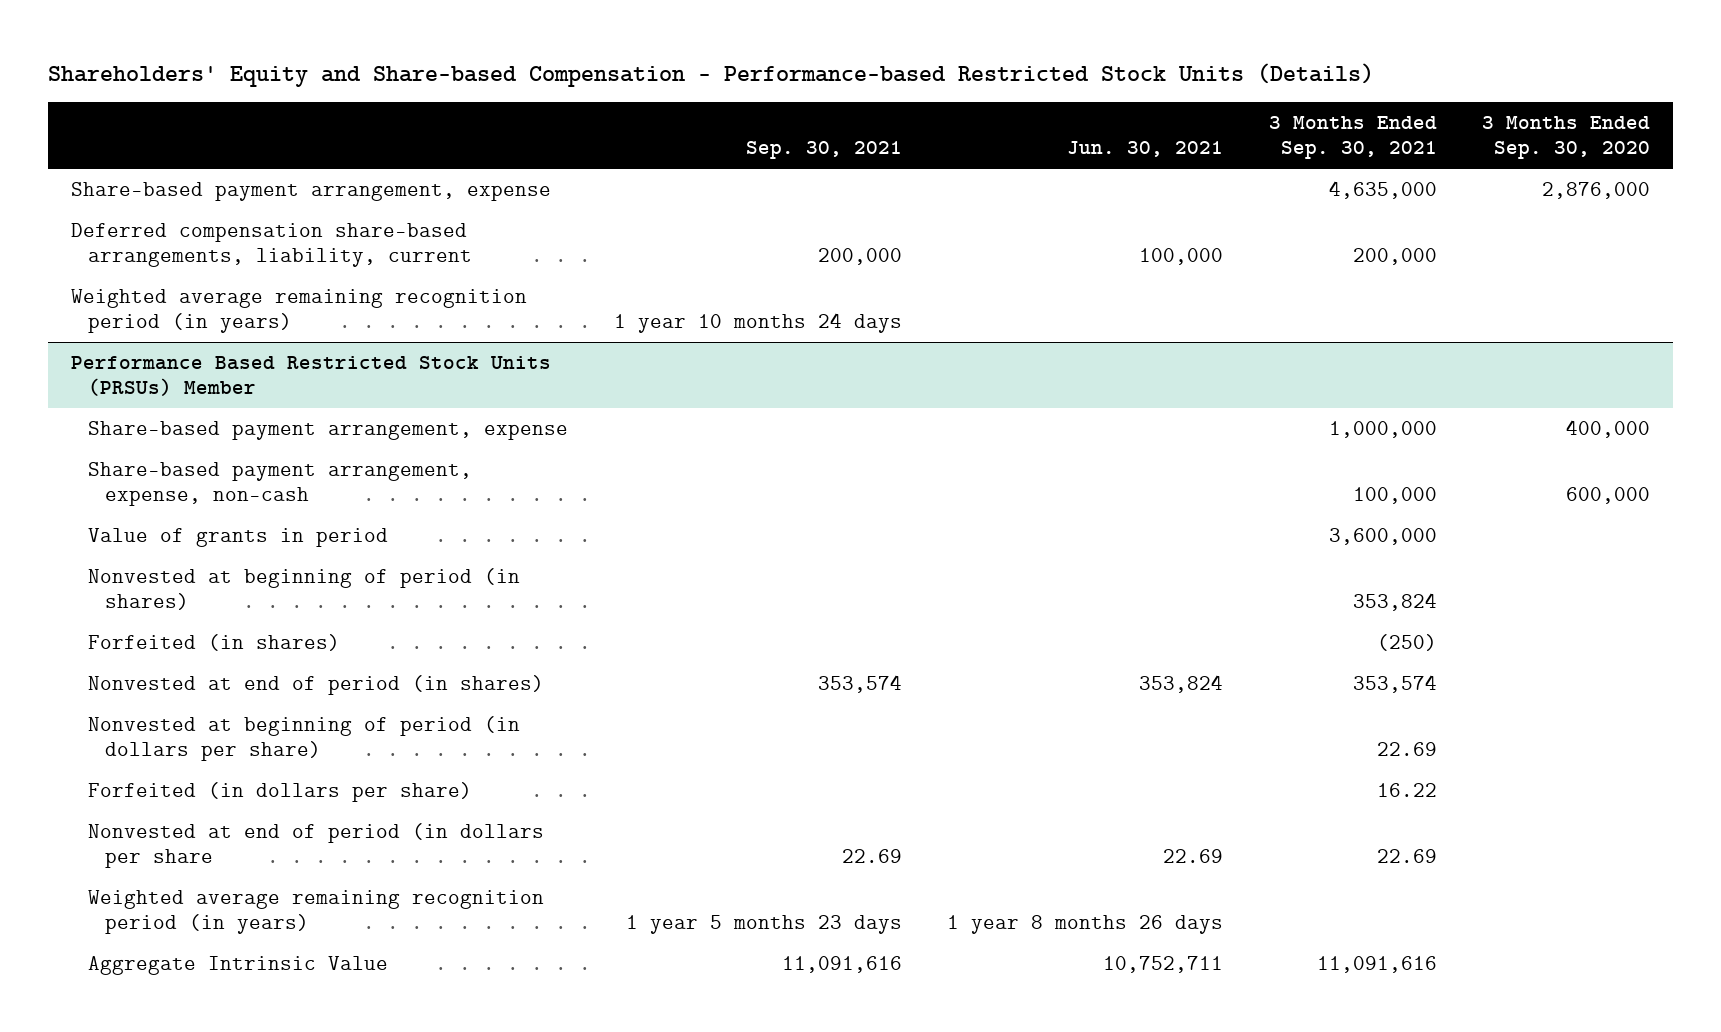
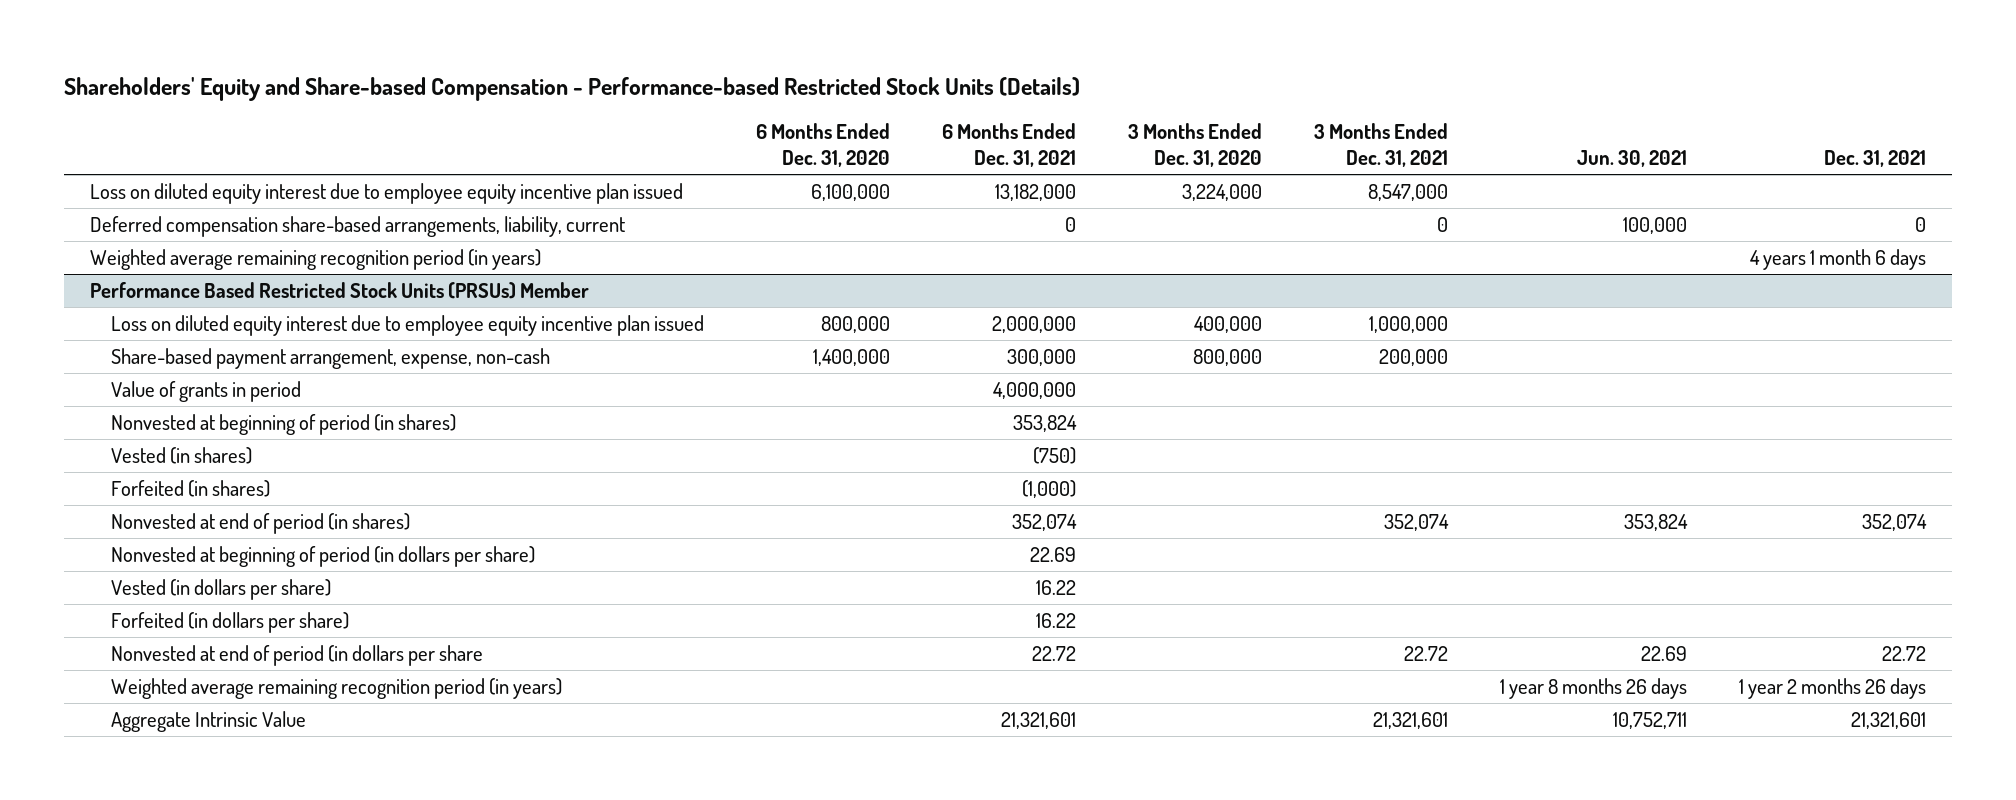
- | Sep. 30, 2021 | Jun. 30, 2021 | 3 Months Ended Sep. 30, 2021 | 3 Months Ended Sep. 30, 2020
+ | 6 Months Ended Dec. 31, 2020 | 6 Months Ended Dec. 31, 2021 | 3 Months Ended Dec. 31, 2020 | 3 Months Ended Dec. 31, 2021 | Jun. 30, 2021 | Dec. 31, 2021
- Share-based payment arrangement, expense | | | 4,635,000 | 2,876,000
+ Loss on diluted equity interest due to employee equity incentive plan issued | 6,100,000 | 13,182,000 | 3,224,000 | 8,547,000 | |
@ Performance Based Restricted Stock Units (PRSUs) Member
- Share-based payment arrangement, expense | | | 1,000,000 | 400,000
+ Loss on diluted equity interest due to employee equity incentive plan issued | 800,000 | 2,000,000 | 400,000 | 1,000,000 | |
+ Vested (in shares) | | (750) | | | |
+ Vested (in dollars per share) | | 16.22 | | | |

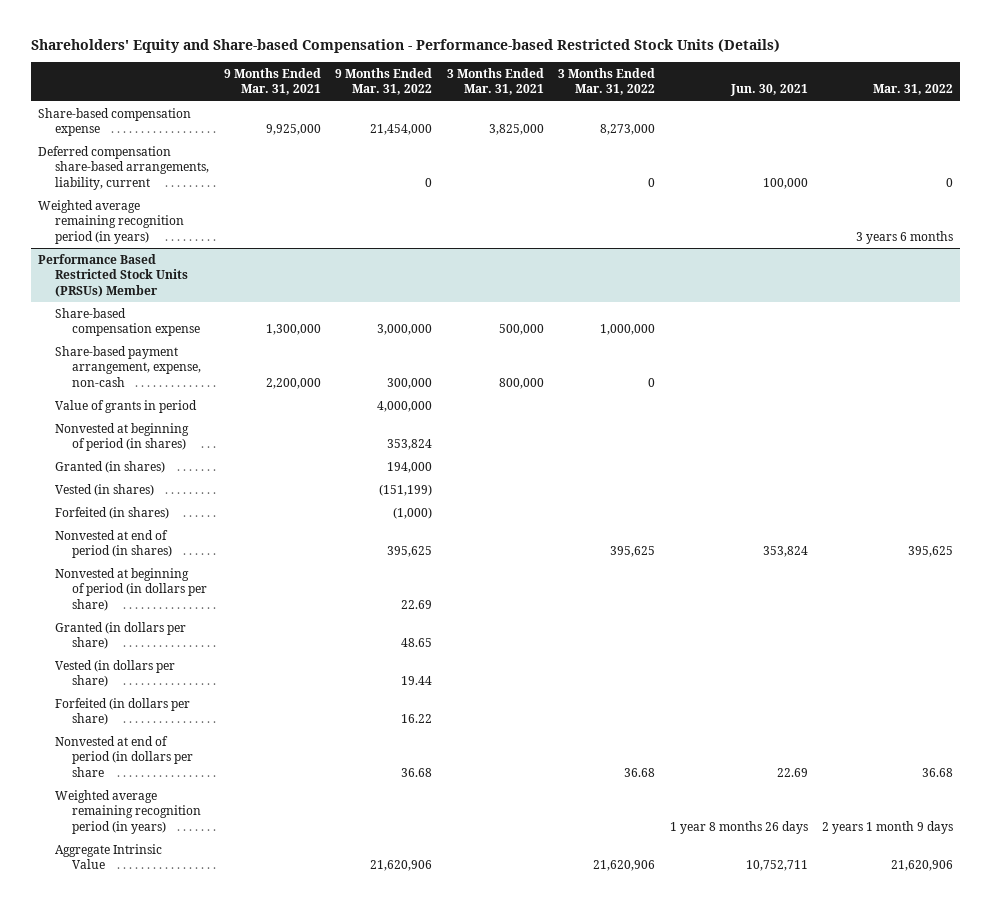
- | 6 Months Ended Dec. 31, 2020 | 6 Months Ended Dec. 31, 2021 | 3 Months Ended Dec. 31, 2020 | 3 Months Ended Dec. 31, 2021 | Jun. 30, 2021 | Dec. 31, 2021
+ | 9 Months Ended Mar. 31, 2021 | 9 Months Ended Mar. 31, 2022 | 3 Months Ended Mar. 31, 2021 | 3 Months Ended Mar. 31, 2022 | Jun. 30, 2021 | Mar. 31, 2022
- Loss on diluted equity interest due to employee equity incentive plan issued | 6,100,000 | 13,182,000 | 3,224,000 | 8,547,000 | |
+ Share-based compensation expense | 9,925,000 | 21,454,000 | 3,825,000 | 8,273,000 | |
@ Performance Based Restricted Stock Units (PRSUs) Member
- Loss on diluted equity interest due to employee equity incentive plan issued | 800,000 | 2,000,000 | 400,000 | 1,000,000 | |
+ Share-based compensation expense | 1,300,000 | 3,000,000 | 500,000 | 1,000,000 | |
+ Granted (in shares) | | 194,000 | | | |
+ Granted (in dollars per share) | | 48.65 | | | |

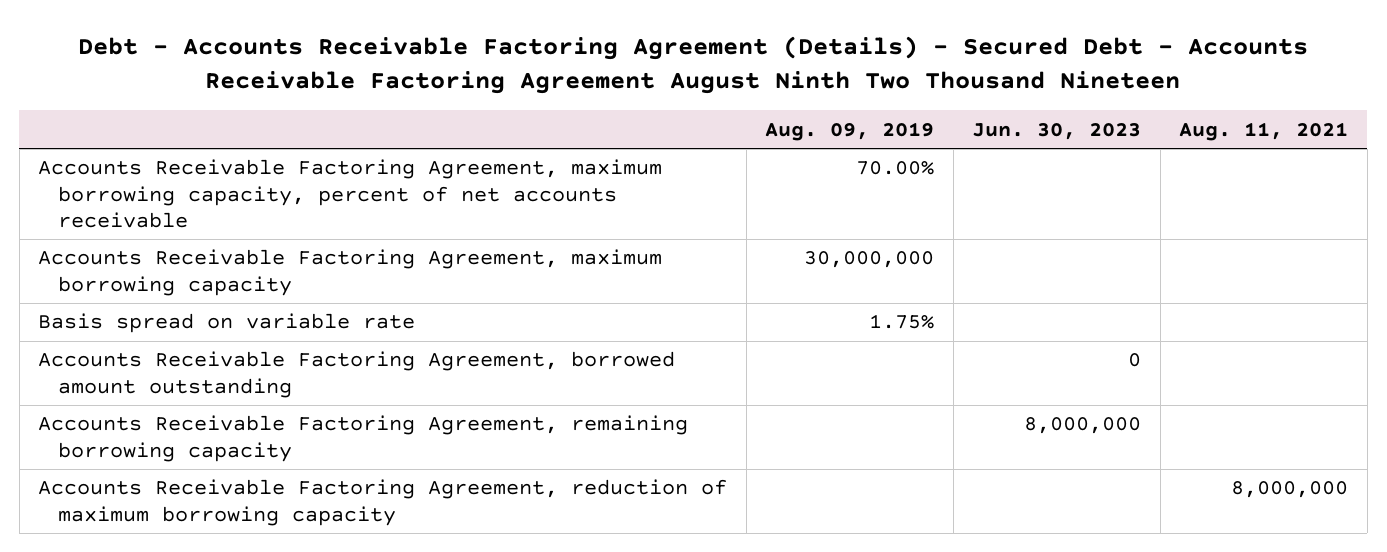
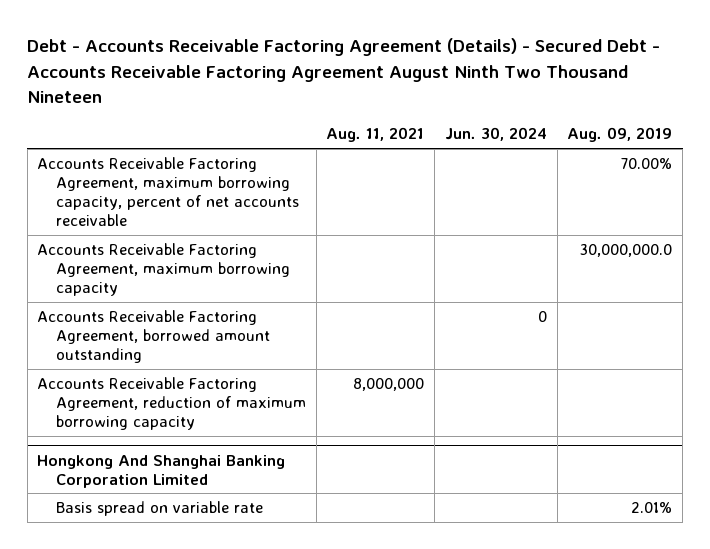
- | Aug. 09, 2019 | Jun. 30, 2023 | Aug. 11, 2021
+ | Aug. 11, 2021 | Jun. 30, 2024 | Aug. 09, 2019
- Accounts Receivable Factoring Agreement, maximum borrowing capacity | 30,000,000 | |
- Basis spread on variable rate | 1.75% | |
+ Accounts Receivable Factoring Agreement, maximum borrowing capacity | | | 30,000,000.0
- Accounts Receivable Factoring Agreement, remaining borrowing capacity | | 8,000,000 |
+ Hongkong And Shanghai Banking Corporation Limited
+ Basis spread on variable rate | | | 2.01%

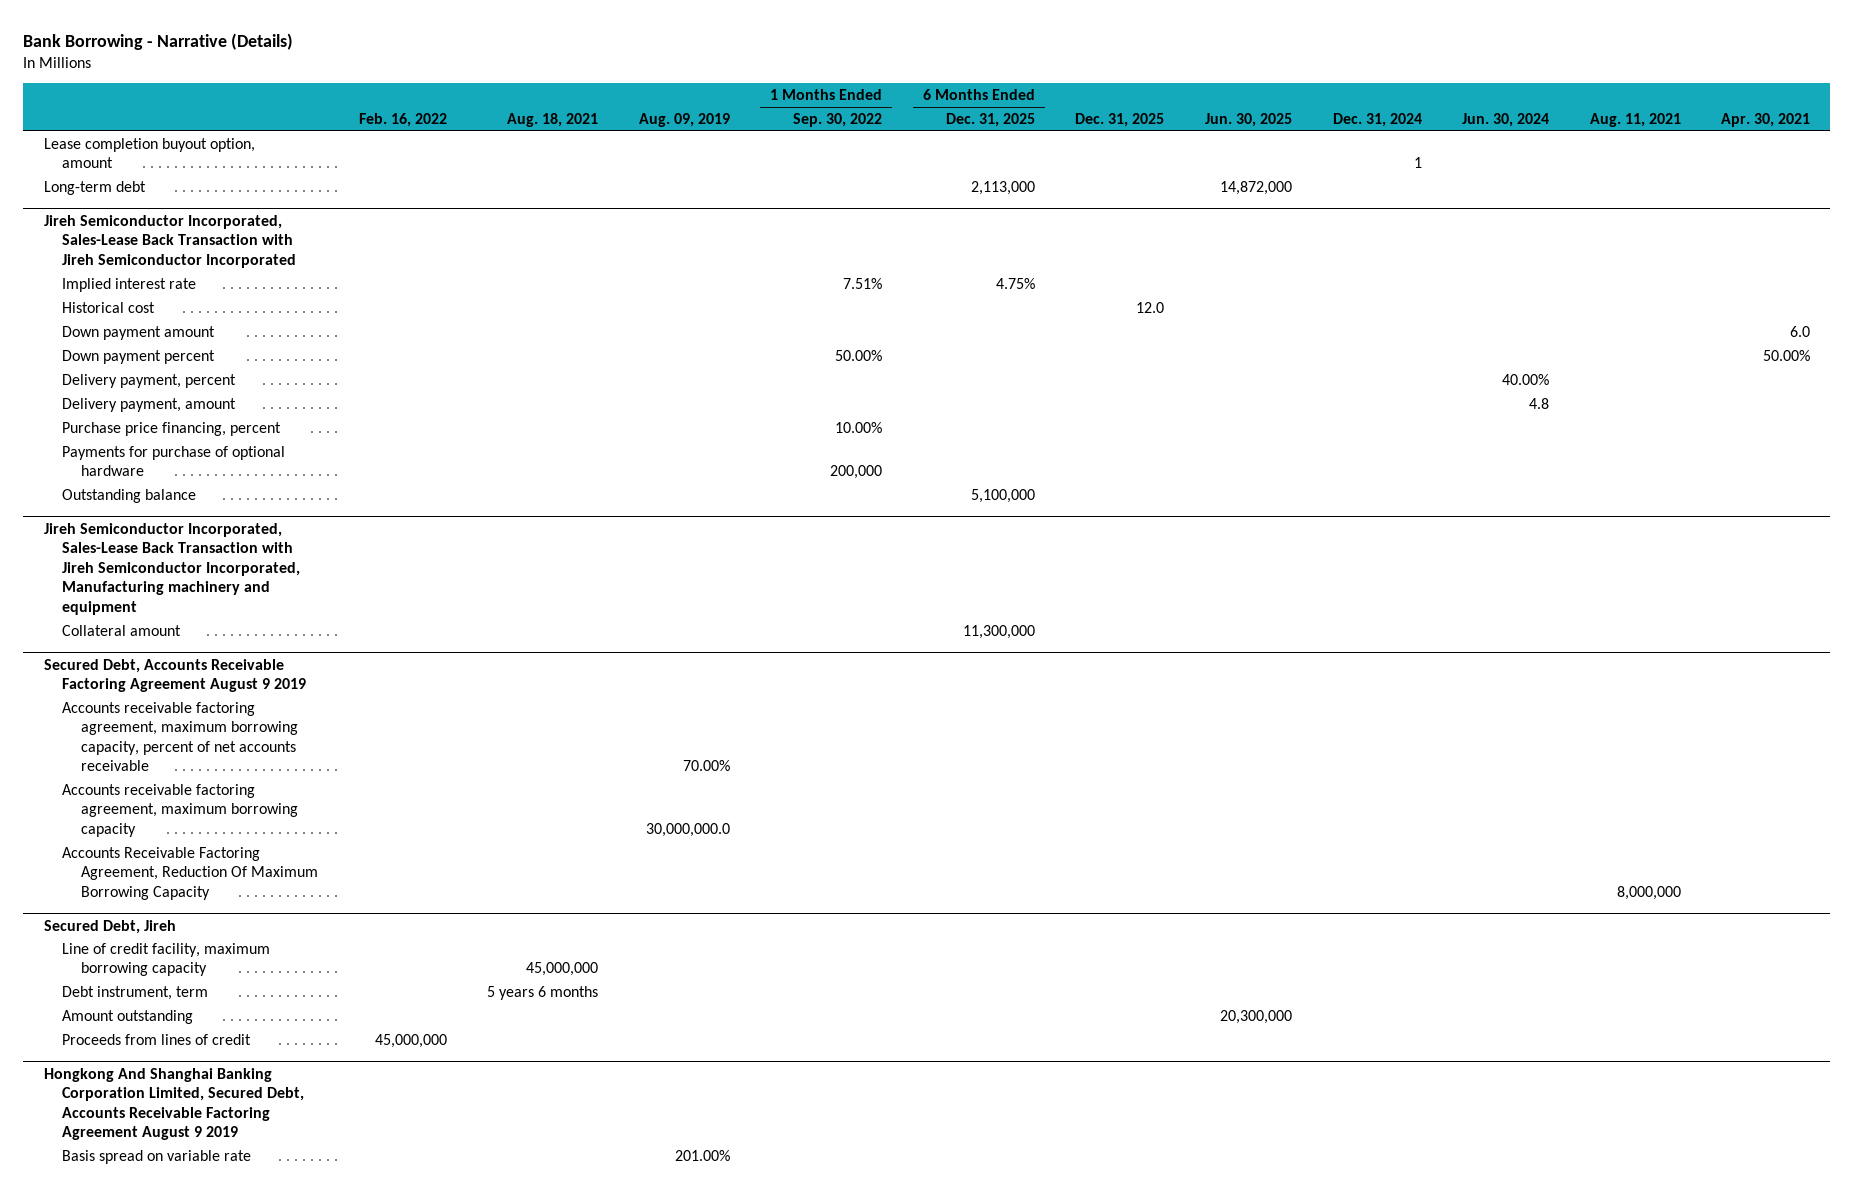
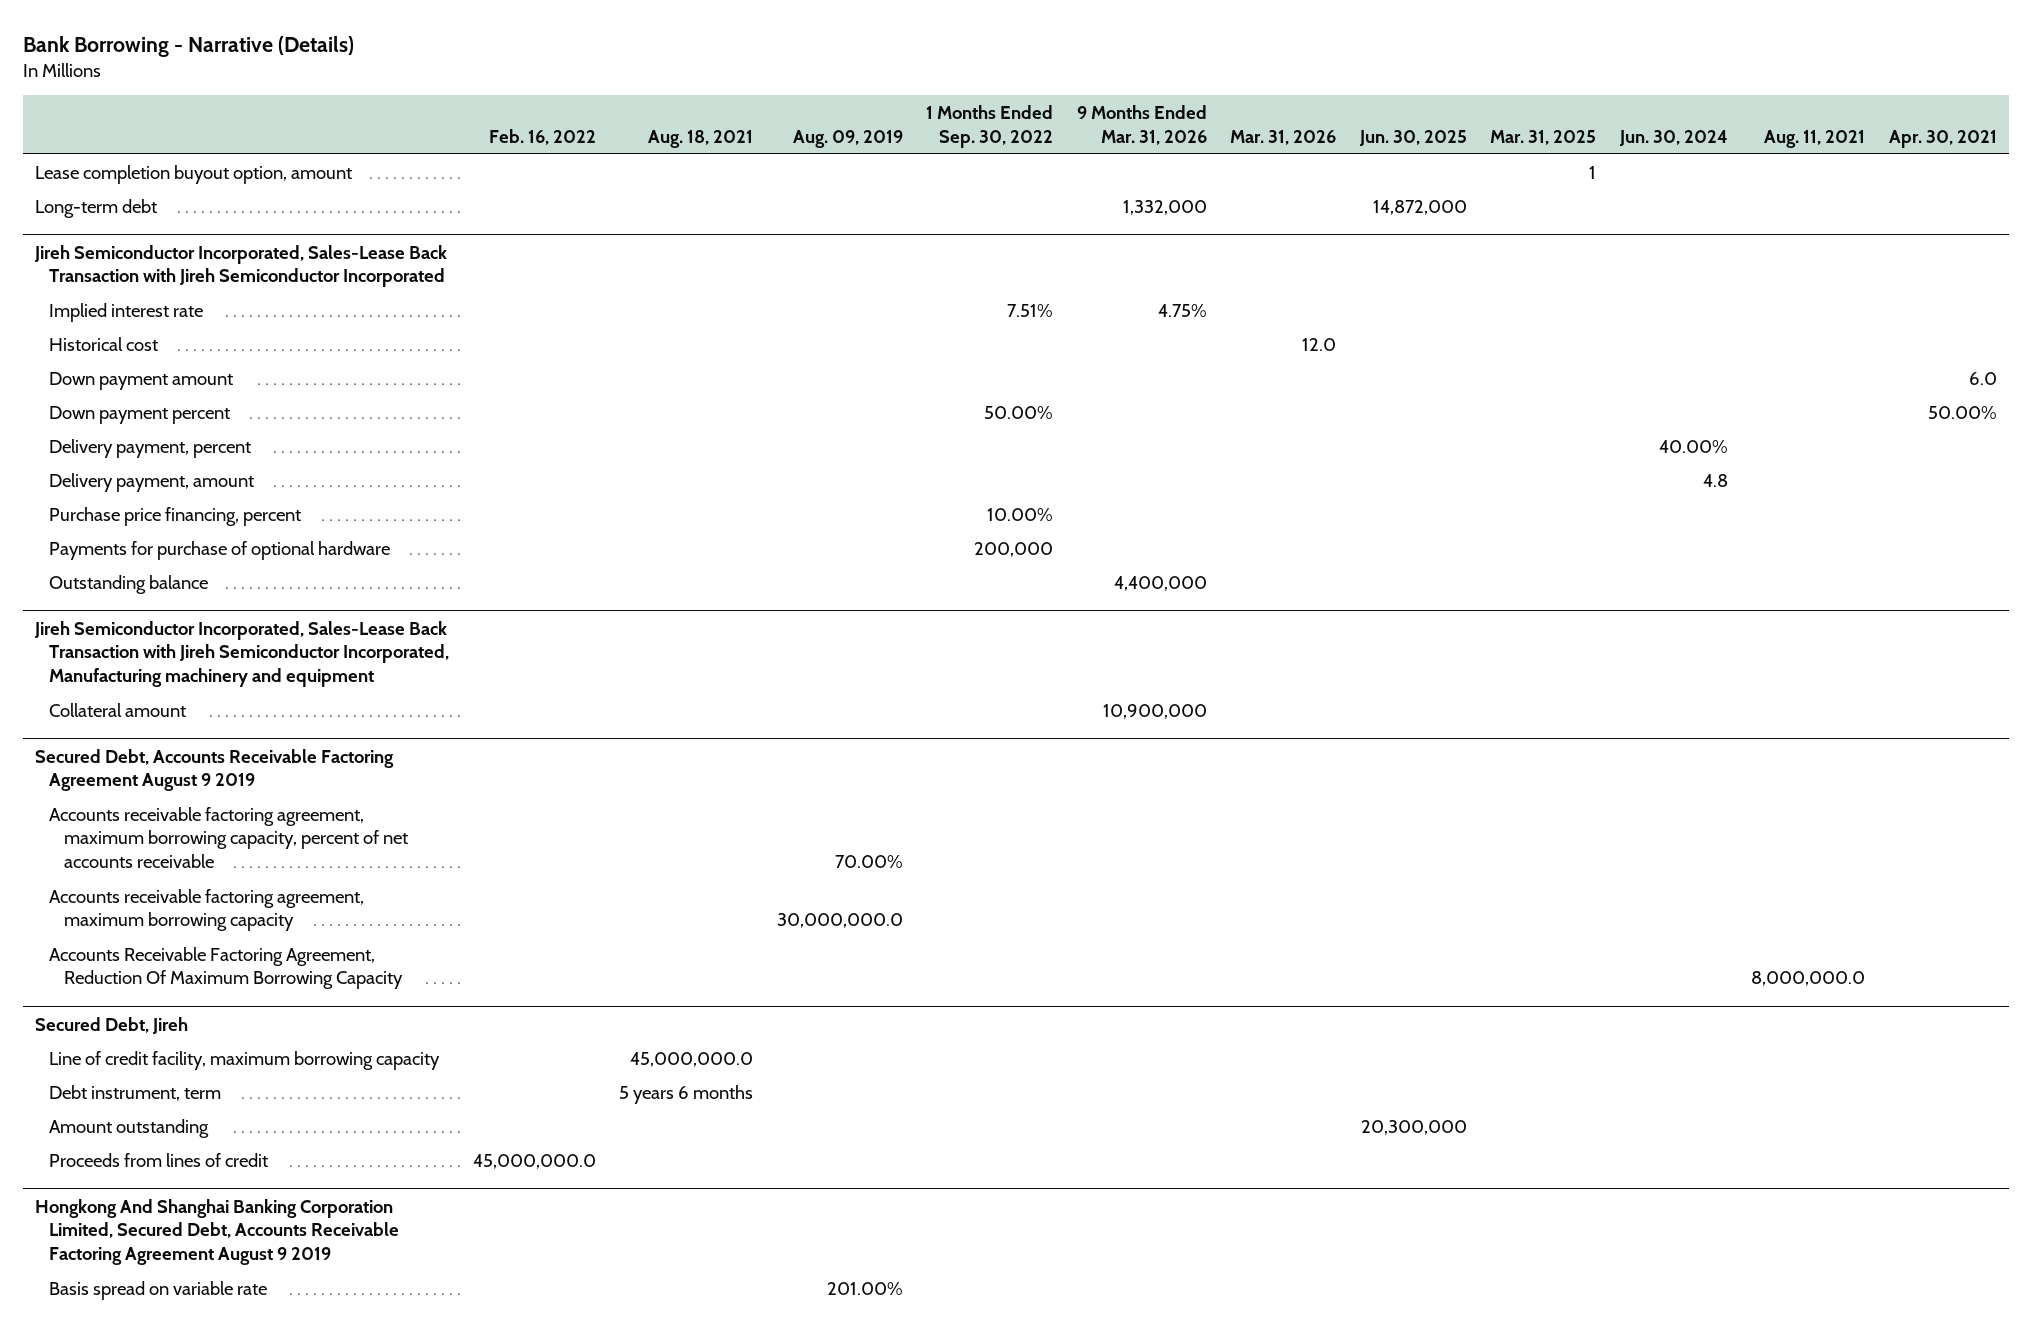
- | Feb. 16, 2022 | Aug. 18, 2021 | Aug. 09, 2019 | 1 Months Ended Sep. 30, 2022 | 6 Months Ended Dec. 31, 2025 | Dec. 31, 2025 | Jun. 30, 2025 | Dec. 31, 2024 | Jun. 30, 2024 | Aug. 11, 2021 | Apr. 30, 2021
+ | Feb. 16, 2022 | Aug. 18, 2021 | Aug. 09, 2019 | 1 Months Ended Sep. 30, 2022 | 9 Months Ended Mar. 31, 2026 | Mar. 31, 2026 | Jun. 30, 2025 | Mar. 31, 2025 | Jun. 30, 2024 | Aug. 11, 2021 | Apr. 30, 2021
@ Secured Debt, Accounts Receivable Factoring Agreement August 9 2019
- Accounts Receivable Factoring Agreement, Reduction Of Maximum Borrowing Capacity | | | | | | | | | | 8,000,000 |
+ Accounts Receivable Factoring Agreement, Reduction Of Maximum Borrowing Capacity | | | | | | | | | | 8,000,000.0 |
@ Secured Debt, Jireh
- Line of credit facility, maximum borrowing capacity | | 45,000,000 | | | | | | | | |
+ Line of credit facility, maximum borrowing capacity | | 45,000,000.0 | | | | | | | | |
- Proceeds from lines of credit | 45,000,000 | | | | | | | | | |
+ Proceeds from lines of credit | 45,000,000.0 | | | | | | | | | |

